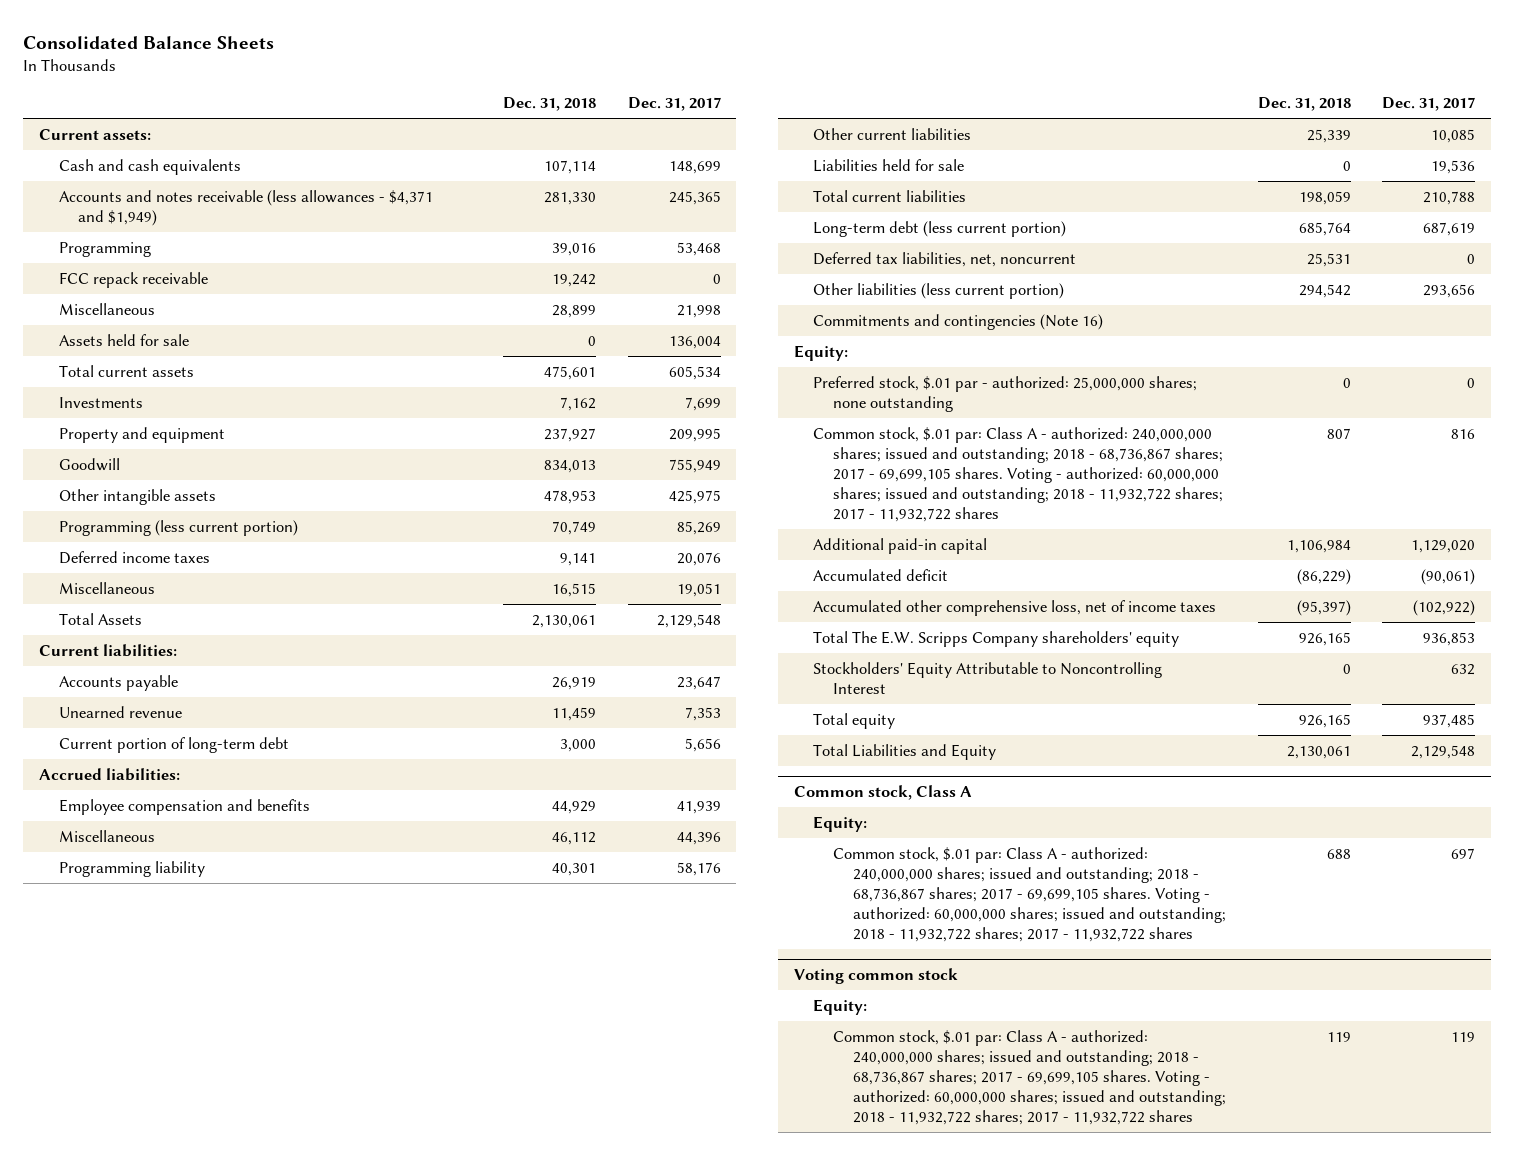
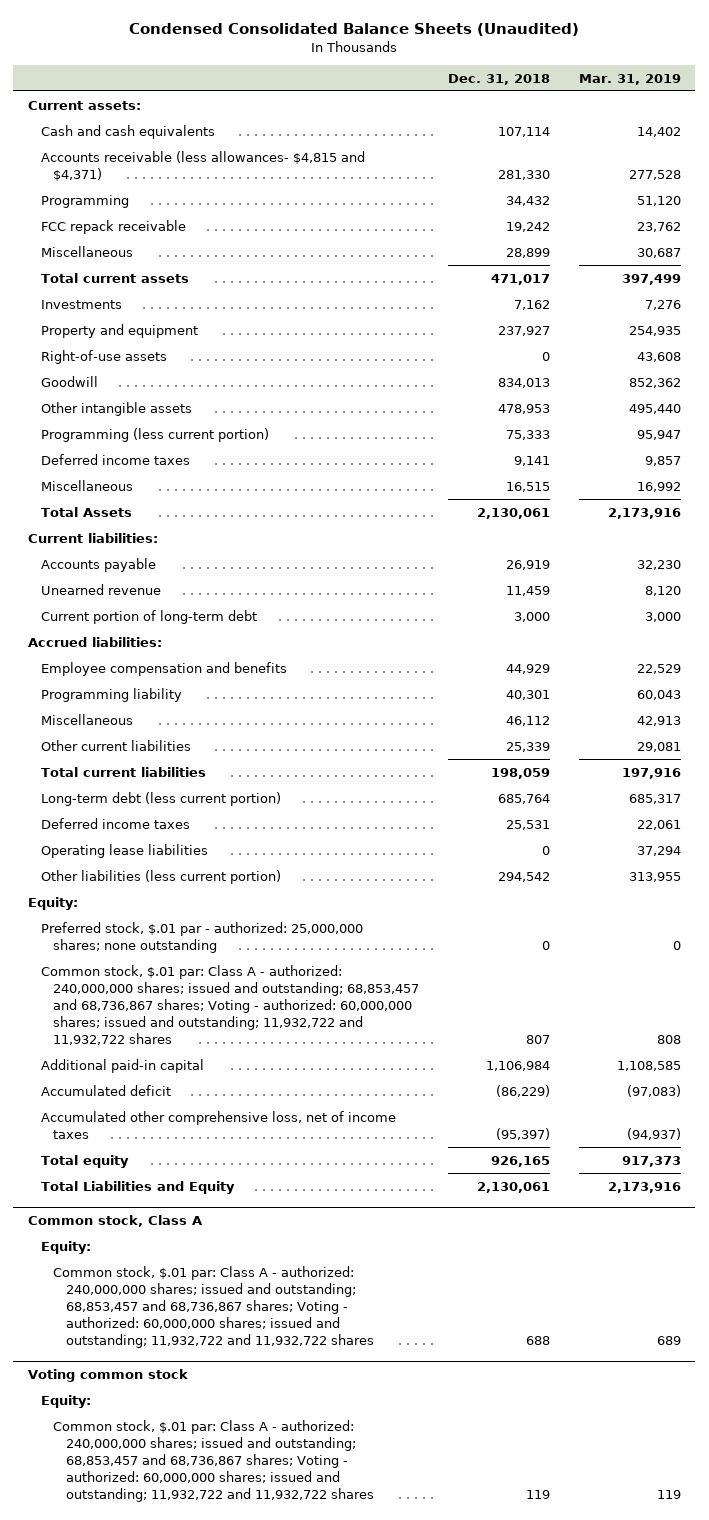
- Consolidated Balance Sheets
+ Condensed Consolidated Balance Sheets (Unaudited)
- | Dec. 31, 2018 | Dec. 31, 2017
+ | Dec. 31, 2018 | Mar. 31, 2019
- Accounts and notes receivable (less allowances - $4,371 and $1,949) | 281,330 | 245,365
- Programming | 39,016 | 53,468
+ Accounts receivable (less allowances- $4,815 and $4,371) | 281,330 | 277,528
+ Programming | 34,432 | 51,120
- Assets held for sale | 0 | 136,004
- Total current assets | 475,601 | 605,534
+ Total current assets | 471,017 | 397,499
+ Right-of-use assets | 0 | 43,608
- Programming (less current portion) | 70,749 | 85,269
+ Programming (less current portion) | 75,333 | 95,947
moved down: Miscellaneous | 46,112 | 42,913
- Liabilities held for sale | 0 | 19,536
- Deferred tax liabilities, net, noncurrent | 25,531 | 0
+ Deferred income taxes | 25,531 | 22,061
+ Operating lease liabilities | 0 | 37,294
- Commitments and contingencies (Note 16)
- Common stock, $.01 par: Class A - authorized: 240,000,000 shares; issued and outstanding; 2018 - 68,736,867 shares; 2017 - 69,699,105 shares. Voting - authorized: 60,000,000 shares; issued and outstanding; 2018 - 11,932,722 shares; 2017 - 11,932,722 shares | 807 | 816
+ Common stock, $.01 par: Class A - authorized: 240,000,000 shares; issued and outstanding; 68,853,457 and 68,736,867 shares; Voting - authorized: 60,000,000 shares; issued and outstanding; 11,932,722 and 11,932,722 shares | 807 | 808
- Total The E.W. Scripps Company shareholders' equity | 926,165 | 936,853
- Stockholders' Equity Attributable to Noncontrolling Interest | 0 | 632
@ Common stock, Class A
- Common stock, $.01 par: Class A - authorized: 240,000,000 shares; issued and outstanding; 2018 - 68,736,867 shares; 2017 - 69,699,105 shares. Voting - authorized: 60,000,000 shares; issued and outstanding; 2018 - 11,932,722 shares; 2017 - 11,932,722 shares | 688 | 697
+ Common stock, $.01 par: Class A - authorized: 240,000,000 shares; issued and outstanding; 68,853,457 and 68,736,867 shares; Voting - authorized: 60,000,000 shares; issued and outstanding; 11,932,722 and 11,932,722 shares | 688 | 689
@ Voting common stock
- Common stock, $.01 par: Class A - authorized: 240,000,000 shares; issued and outstanding; 2018 - 68,736,867 shares; 2017 - 69,699,105 shares. Voting - authorized: 60,000,000 shares; issued and outstanding; 2018 - 11,932,722 shares; 2017 - 11,932,722 shares | 119 | 119
+ Common stock, $.01 par: Class A - authorized: 240,000,000 shares; issued and outstanding; 68,853,457 and 68,736,867 shares; Voting - authorized: 60,000,000 shares; issued and outstanding; 11,932,722 and 11,932,722 shares | 119 | 119

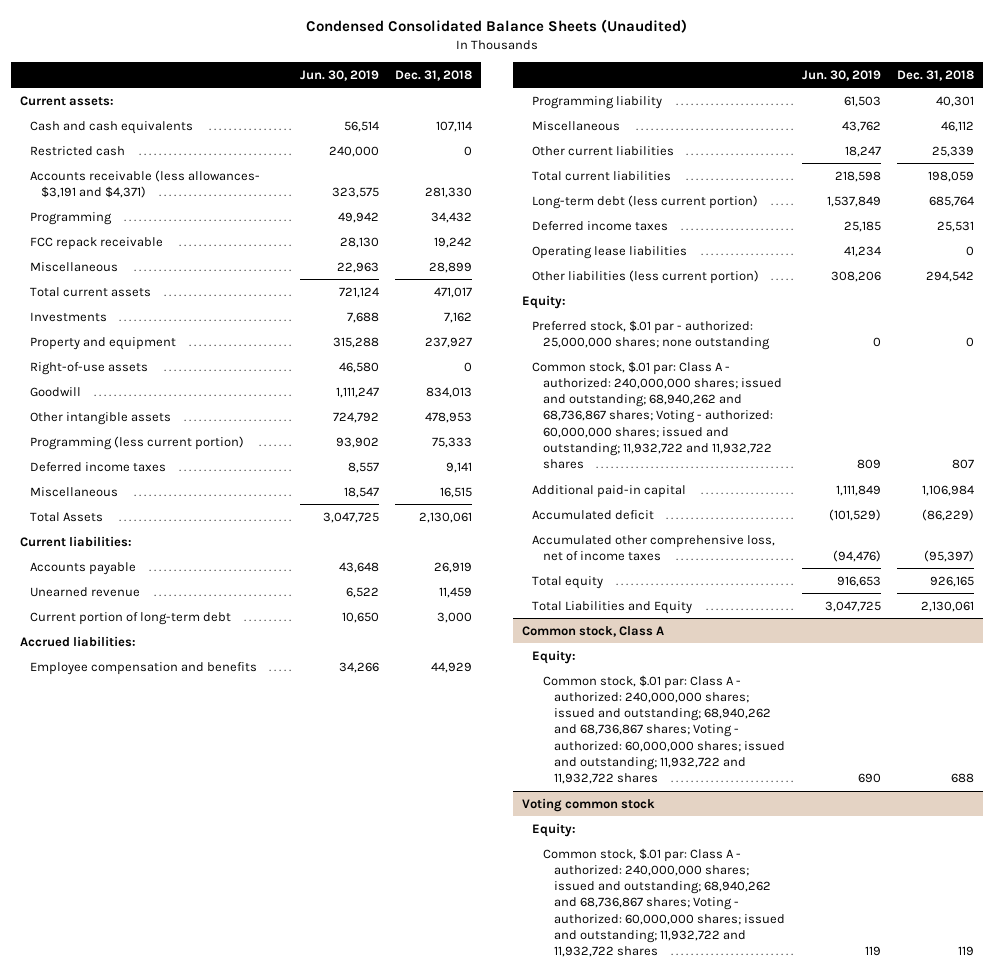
- | Dec. 31, 2018 | Mar. 31, 2019
+ | Jun. 30, 2019 | Dec. 31, 2018
- Accounts receivable (less allowances- $4,815 and $4,371) | 281,330 | 277,528
+ Restricted cash | 240,000 | 0
+ Accounts receivable (less allowances- $3,191 and $4,371) | 323,575 | 281,330
- Common stock, $.01 par: Class A - authorized: 240,000,000 shares; issued and outstanding; 68,853,457 and 68,736,867 shares; Voting - authorized: 60,000,000 shares; issued and outstanding; 11,932,722 and 11,932,722 shares | 807 | 808
+ Common stock, $.01 par: Class A - authorized: 240,000,000 shares; issued and outstanding; 68,940,262 and 68,736,867 shares; Voting - authorized: 60,000,000 shares; issued and outstanding; 11,932,722 and 11,932,722 shares | 809 | 807
@ Common stock, Class A
- Common stock, $.01 par: Class A - authorized: 240,000,000 shares; issued and outstanding; 68,853,457 and 68,736,867 shares; Voting - authorized: 60,000,000 shares; issued and outstanding; 11,932,722 and 11,932,722 shares | 688 | 689
+ Common stock, $.01 par: Class A - authorized: 240,000,000 shares; issued and outstanding; 68,940,262 and 68,736,867 shares; Voting - authorized: 60,000,000 shares; issued and outstanding; 11,932,722 and 11,932,722 shares | 690 | 688
@ Voting common stock
- Common stock, $.01 par: Class A - authorized: 240,000,000 shares; issued and outstanding; 68,853,457 and 68,736,867 shares; Voting - authorized: 60,000,000 shares; issued and outstanding; 11,932,722 and 11,932,722 shares | 119 | 119
+ Common stock, $.01 par: Class A - authorized: 240,000,000 shares; issued and outstanding; 68,940,262 and 68,736,867 shares; Voting - authorized: 60,000,000 shares; issued and outstanding; 11,932,722 and 11,932,722 shares | 119 | 119

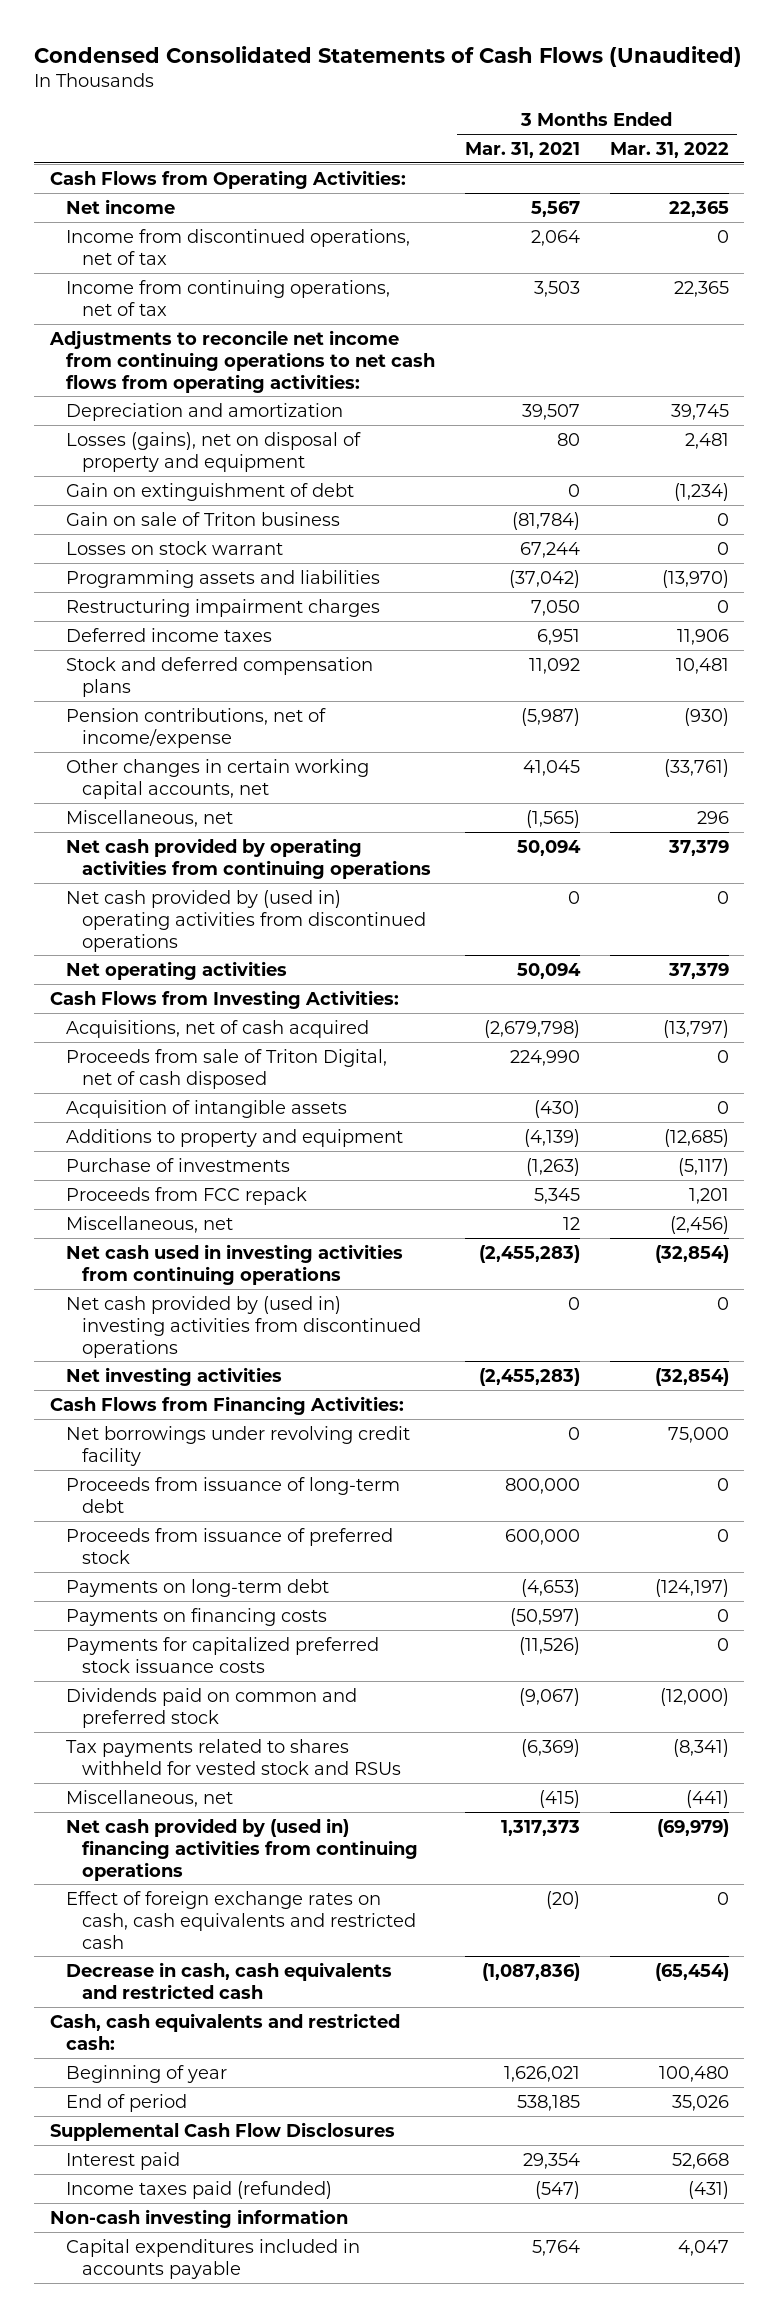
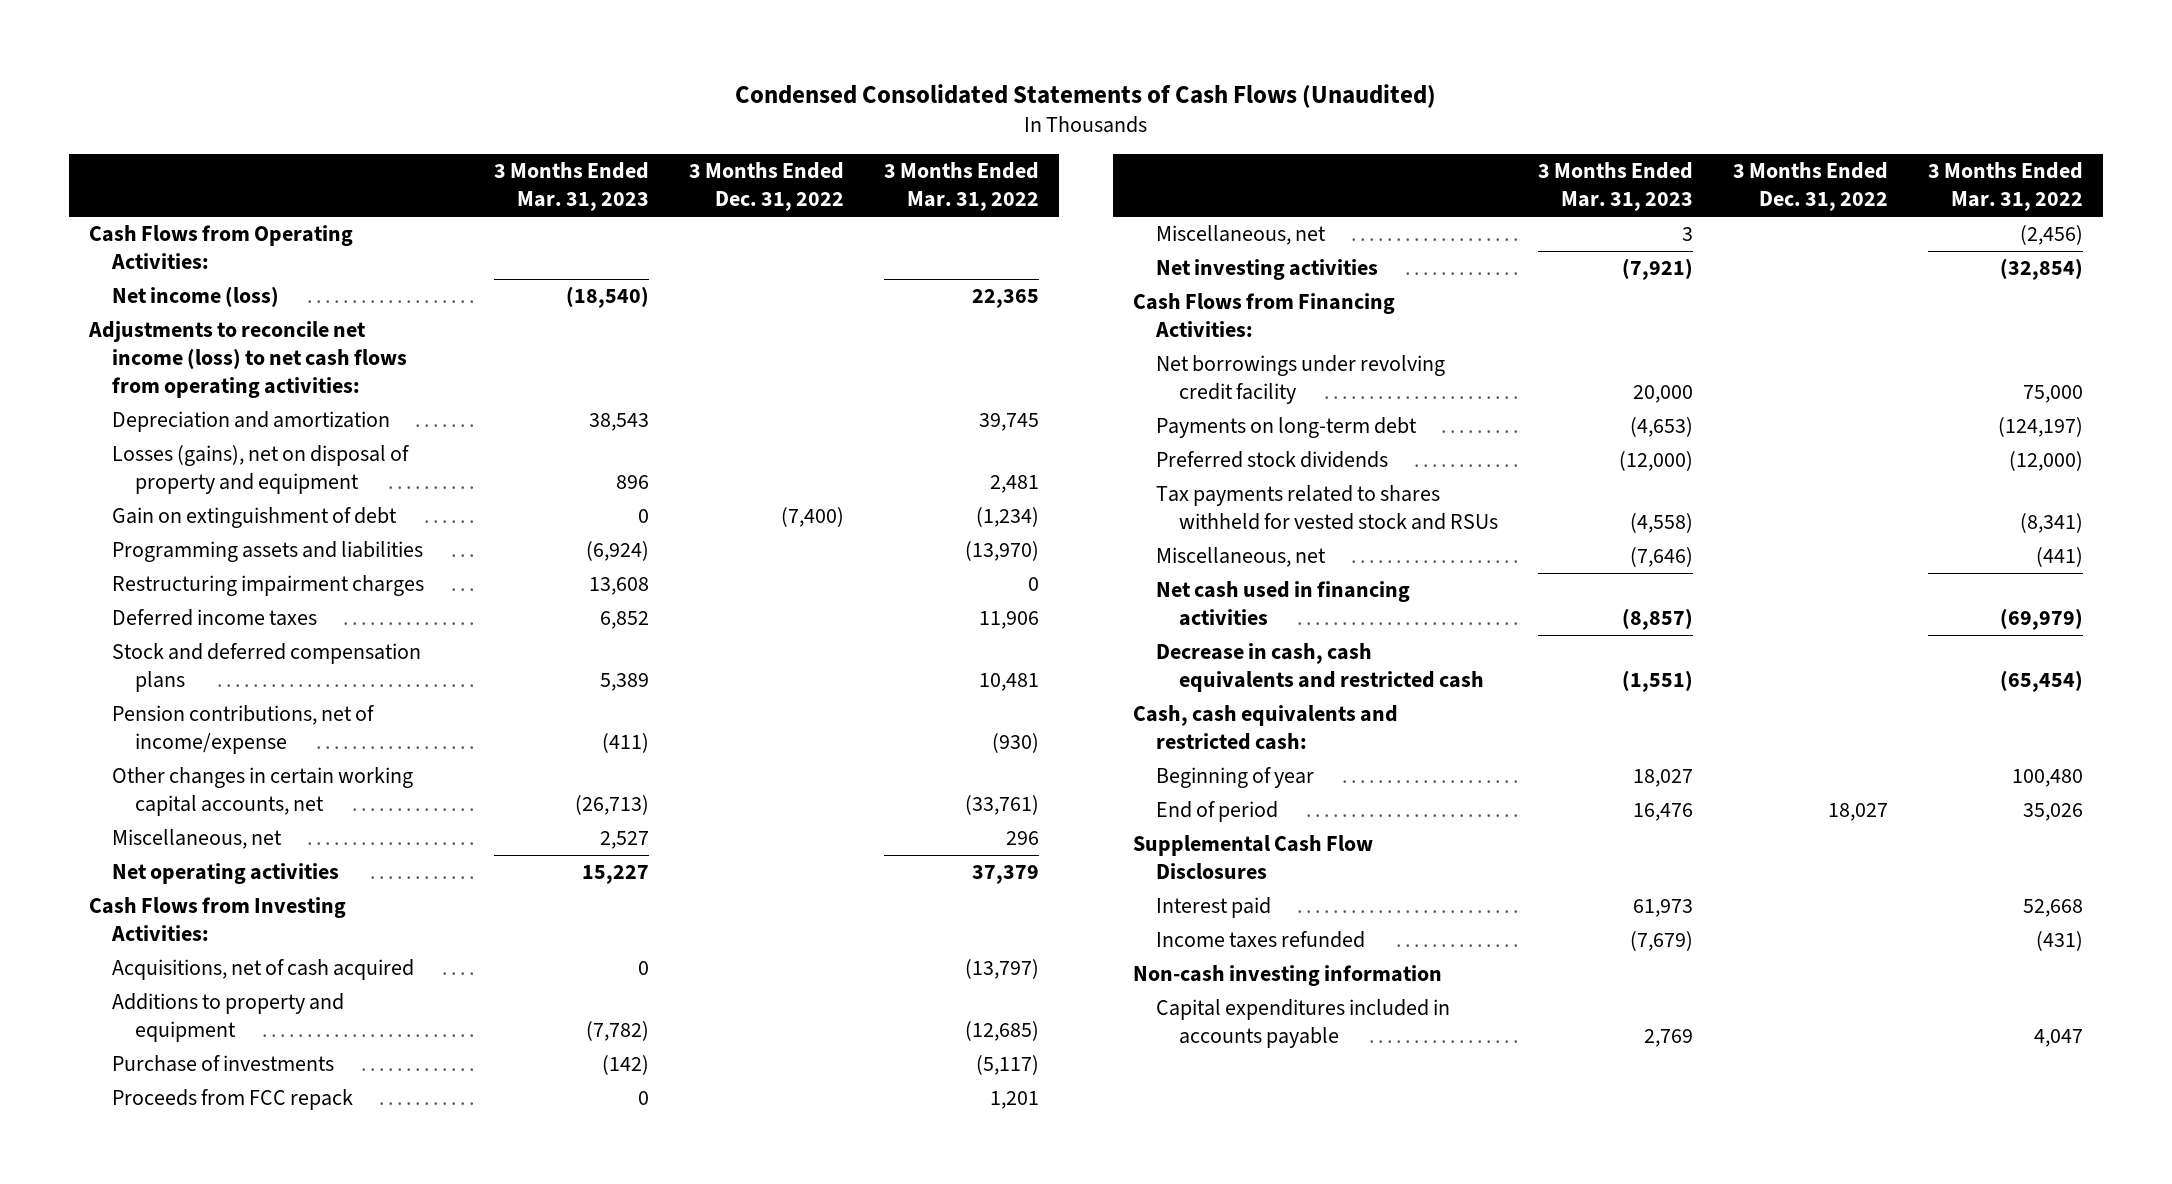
- | 3 Months Ended Mar. 31, 2021 | 3 Months Ended Mar. 31, 2022
+ | 3 Months Ended Mar. 31, 2023 | 3 Months Ended Dec. 31, 2022 | 3 Months Ended Mar. 31, 2022
- Net income | 5,567 | 22,365
- Income from discontinued operations, net of tax | 2,064 | 0
- Income from continuing operations, net of tax | 3,503 | 22,365
- Adjustments to reconcile net income from continuing operations to net cash flows from operating activities:
+ Net income (loss) | (18,540) | | 22,365
+ Adjustments to reconcile net income (loss) to net cash flows from operating activities:
- Gain on sale of Triton business | (81,784) | 0
- Losses on stock warrant | 67,244 | 0
- Net cash provided by operating activities from continuing operations | 50,094 | 37,379
- Net cash provided by (used in) operating activities from discontinued operations | 0 | 0
- Proceeds from sale of Triton Digital, net of cash disposed | 224,990 | 0
- Acquisition of intangible assets | (430) | 0
- Net cash used in investing activities from continuing operations | (2,455,283) | (32,854)
- Net cash provided by (used in) investing activities from discontinued operations | 0 | 0
- Proceeds from issuance of long-term debt | 800,000 | 0
- Proceeds from issuance of preferred stock | 600,000 | 0
- Payments on financing costs | (50,597) | 0
- Payments for capitalized preferred stock issuance costs | (11,526) | 0
- Dividends paid on common and preferred stock | (9,067) | (12,000)
+ Preferred stock dividends | (12,000) | | (12,000)
- Net cash provided by (used in) financing activities from continuing operations | 1,317,373 | (69,979)
- Effect of foreign exchange rates on cash, cash equivalents and restricted cash | (20) | 0
+ Net cash used in financing activities | (8,857) | | (69,979)
- Income taxes paid (refunded) | (547) | (431)
+ Income taxes refunded | (7,679) | | (431)

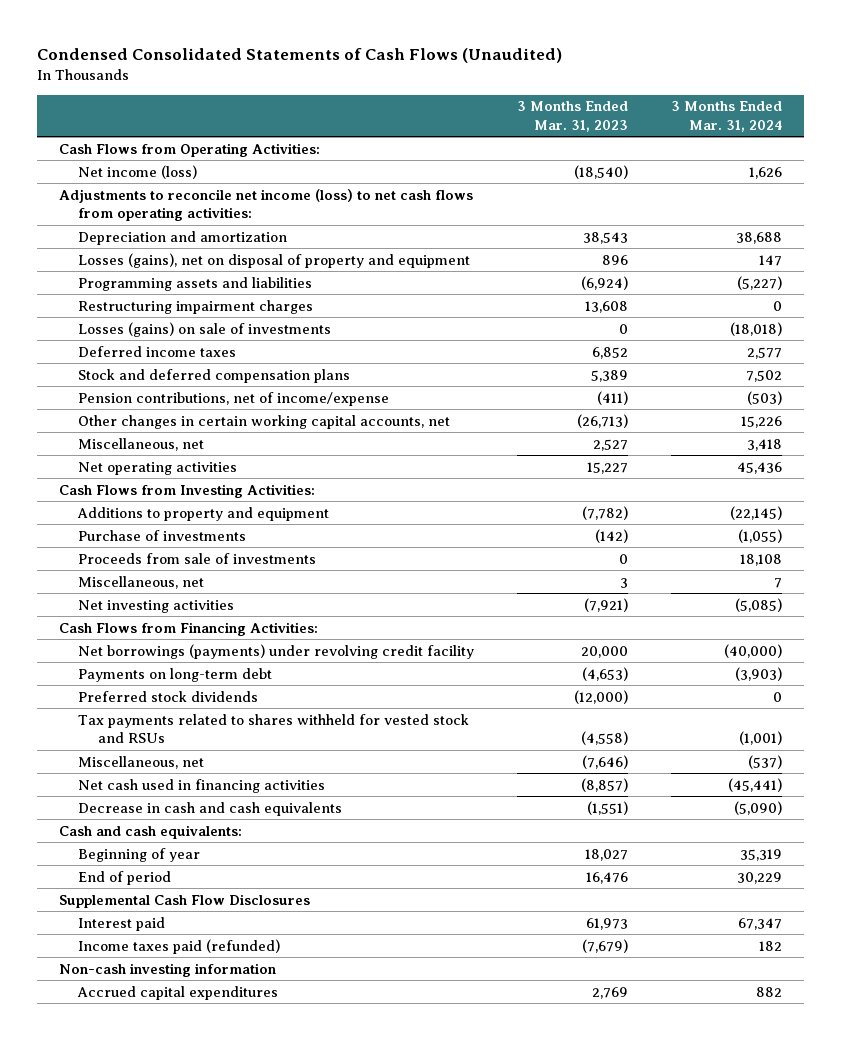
- | 3 Months Ended Mar. 31, 2023 | 3 Months Ended Dec. 31, 2022 | 3 Months Ended Mar. 31, 2022
+ | 3 Months Ended Mar. 31, 2023 | 3 Months Ended Mar. 31, 2024
- Gain on extinguishment of debt | 0 | (7,400) | (1,234)
+ Losses (gains) on sale of investments | 0 | (18,018)
- Acquisitions, net of cash acquired | 0 | | (13,797)
- Proceeds from FCC repack | 0 | | 1,201
+ Proceeds from sale of investments | 0 | 18,108
- Net borrowings under revolving credit facility | 20,000 | | 75,000
+ Net borrowings (payments) under revolving credit facility | 20,000 | (40,000)
- Decrease in cash, cash equivalents and restricted cash | (1,551) | | (65,454)
- Cash, cash equivalents and restricted cash:
+ Decrease in cash and cash equivalents | (1,551) | (5,090)
+ Cash and cash equivalents:
- Income taxes refunded | (7,679) | | (431)
+ Income taxes paid (refunded) | (7,679) | 182
- Capital expenditures included in accounts payable | 2,769 | | 4,047
+ Accrued capital expenditures | 2,769 | 882

